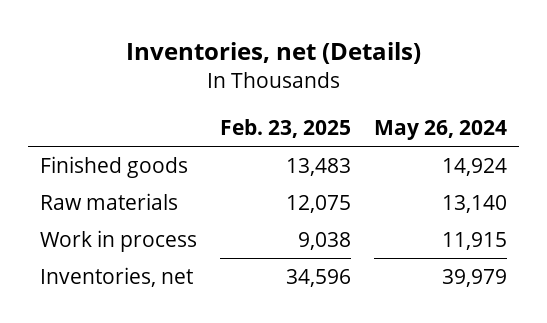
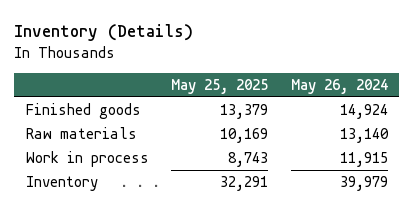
- Inventories, net (Details)
+ Inventory (Details)
- | Feb. 23, 2025 | May 26, 2024
+ | May 25, 2025 | May 26, 2024
- Inventories, net | 34,596 | 39,979
+ Inventory | 32,291 | 39,979

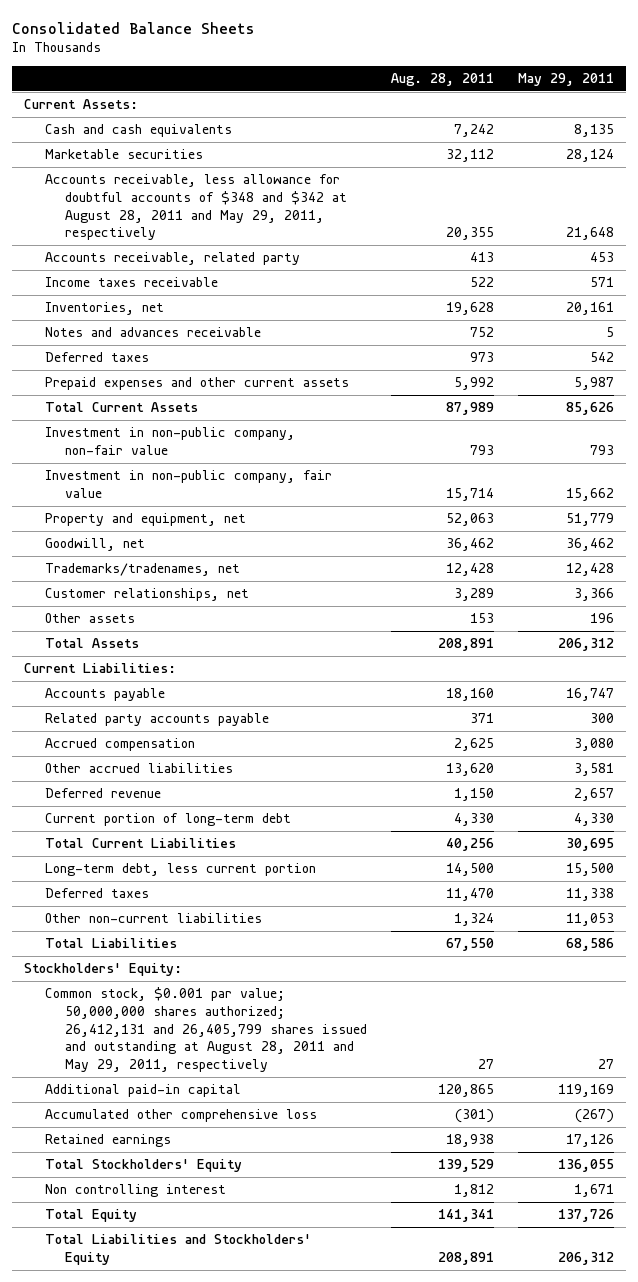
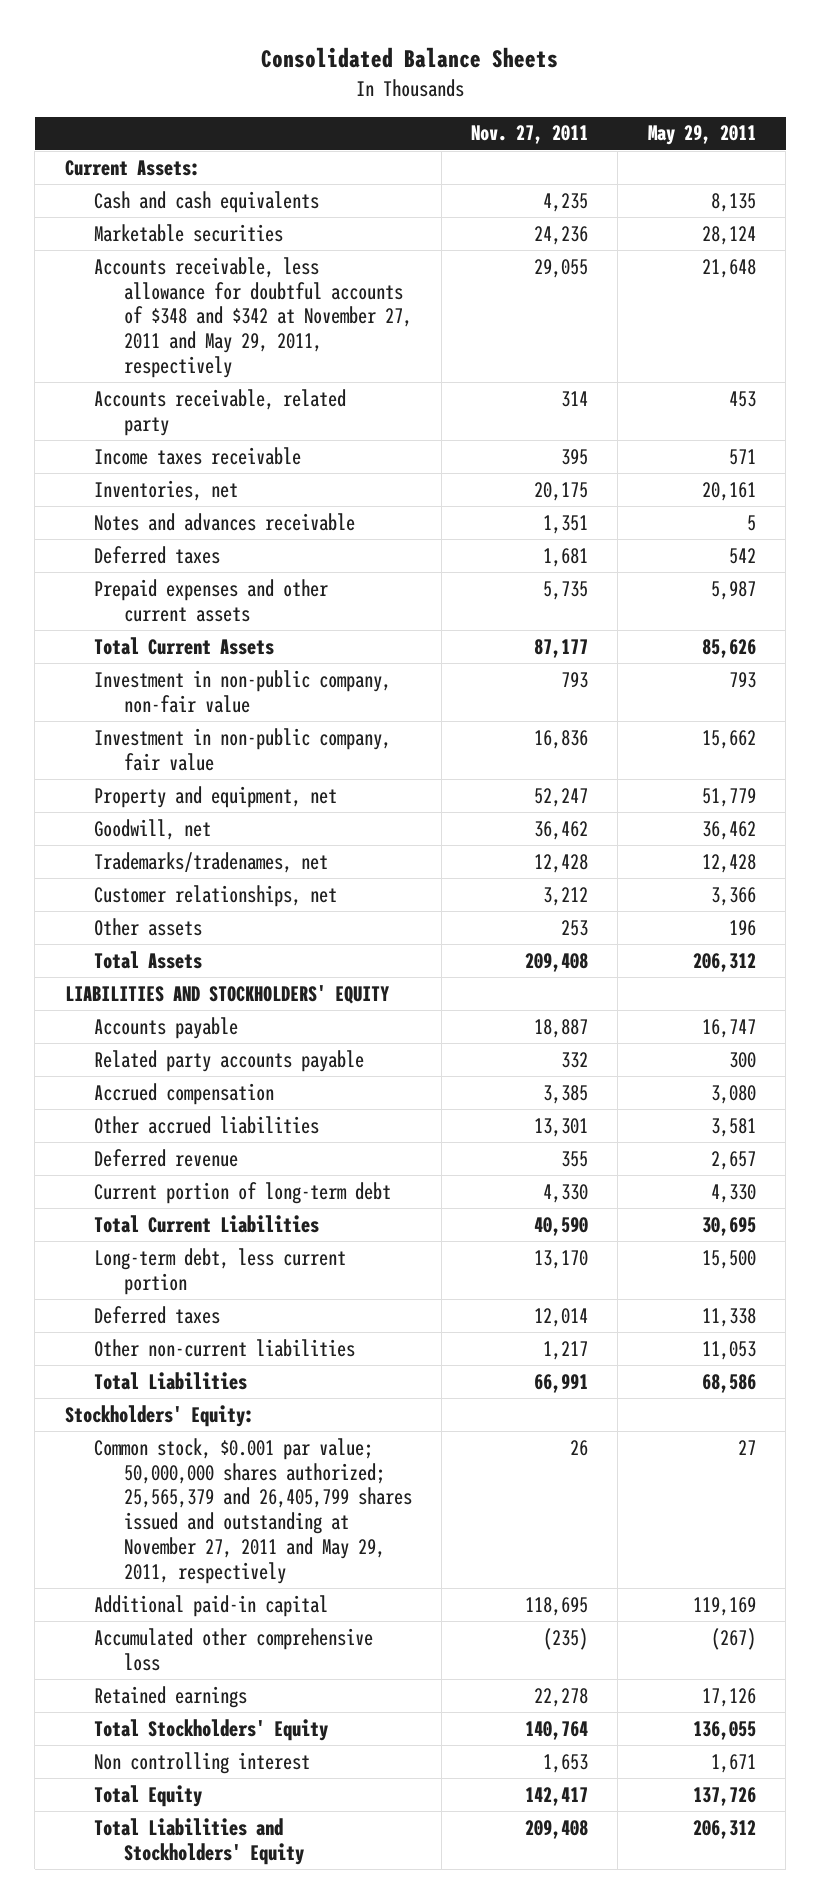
- | Aug. 28, 2011 | May 29, 2011
+ | Nov. 27, 2011 | May 29, 2011
- Accounts receivable, less allowance for doubtful accounts of $348 and $342 at August 28, 2011 and May 29, 2011, respectively | 20,355 | 21,648
+ Accounts receivable, less allowance for doubtful accounts of $348 and $342 at November 27, 2011 and May 29, 2011, respectively | 29,055 | 21,648
- Current Liabilities:
+ LIABILITIES AND STOCKHOLDERS' EQUITY
- Common stock, $0.001 par value; 50,000,000 shares authorized; 26,412,131 and 26,405,799 shares issued and outstanding at August 28, 2011 and May 29, 2011, respectively | 27 | 27
+ Common stock, $0.001 par value; 50,000,000 shares authorized; 25,565,379 and 26,405,799 shares issued and outstanding at November 27, 2011 and May 29, 2011, respectively | 26 | 27

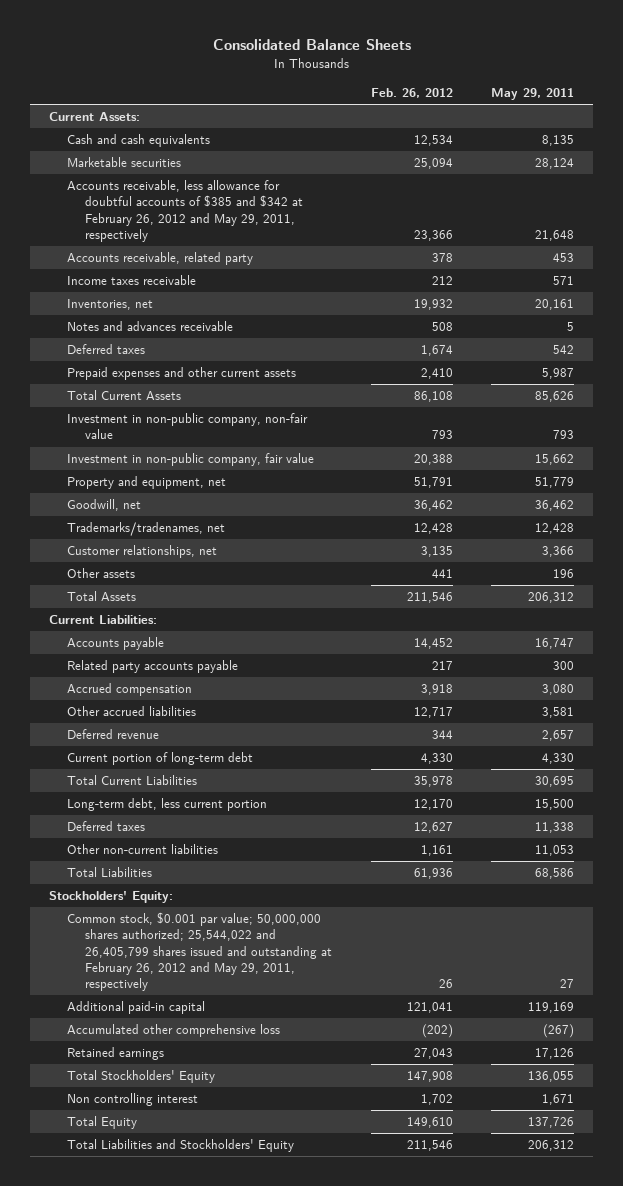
- | Nov. 27, 2011 | May 29, 2011
+ | Feb. 26, 2012 | May 29, 2011
- Accounts receivable, less allowance for doubtful accounts of $348 and $342 at November 27, 2011 and May 29, 2011, respectively | 29,055 | 21,648
+ Accounts receivable, less allowance for doubtful accounts of $385 and $342 at February 26, 2012 and May 29, 2011, respectively | 23,366 | 21,648
- LIABILITIES AND STOCKHOLDERS' EQUITY
+ Current Liabilities:
- Common stock, $0.001 par value; 50,000,000 shares authorized; 25,565,379 and 26,405,799 shares issued and outstanding at November 27, 2011 and May 29, 2011, respectively | 26 | 27
+ Common stock, $0.001 par value; 50,000,000 shares authorized; 25,544,022 and 26,405,799 shares issued and outstanding at February 26, 2012 and May 29, 2011, respectively | 26 | 27

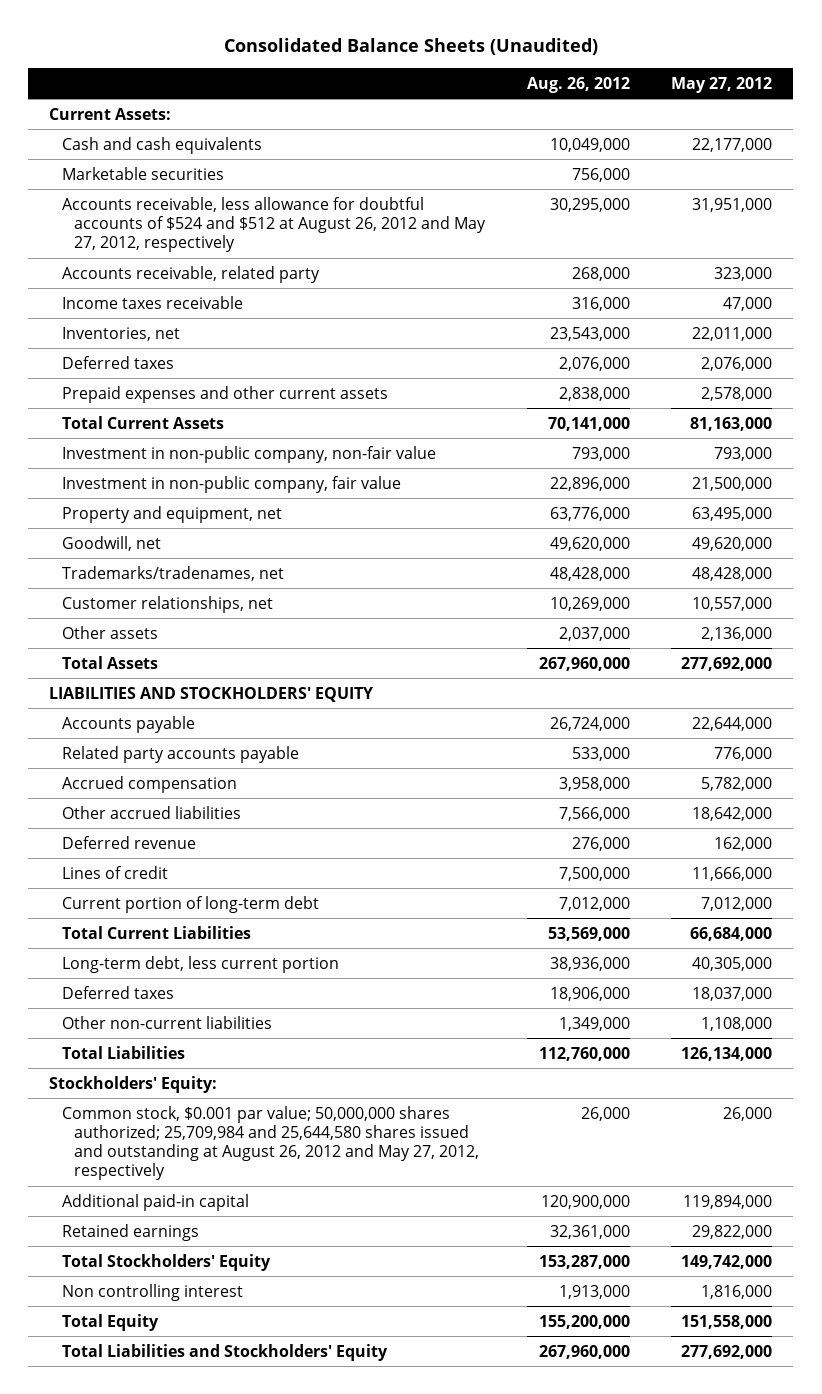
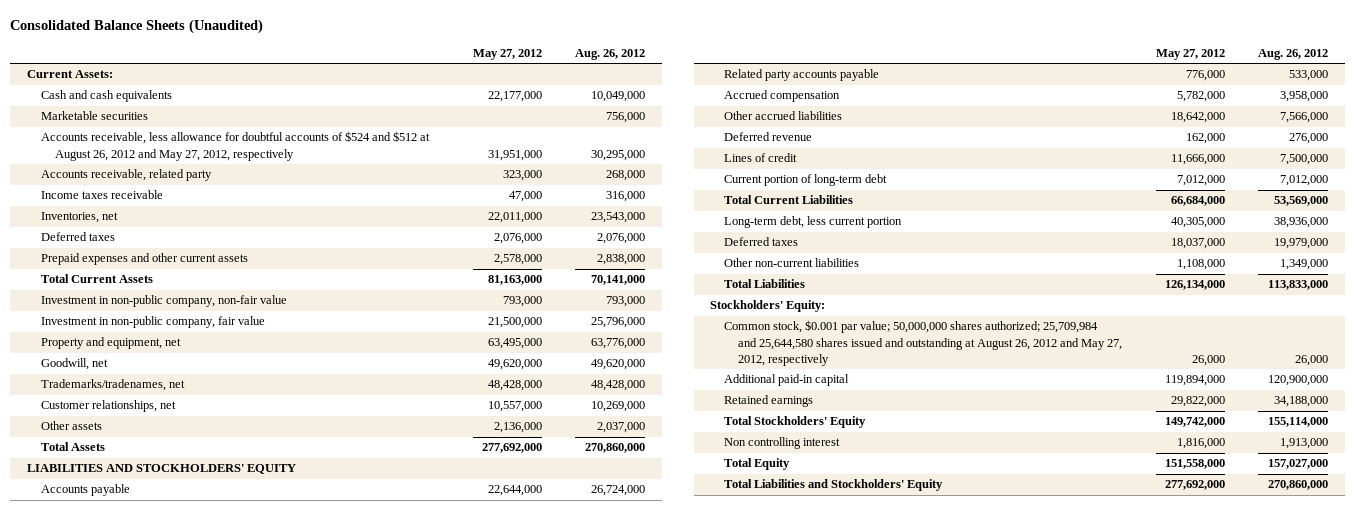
- | Aug. 26, 2012 | May 27, 2012
+ | May 27, 2012 | Aug. 26, 2012
- Investment in non-public company, fair value | 22,896,000 | 21,500,000
+ Investment in non-public company, fair value | 21,500,000 | 25,796,000
- Total Assets | 267,960,000 | 277,692,000
+ Total Assets | 277,692,000 | 270,860,000
- Deferred taxes | 18,906,000 | 18,037,000
+ Deferred taxes | 18,037,000 | 19,979,000
- Total Liabilities | 112,760,000 | 126,134,000
+ Total Liabilities | 126,134,000 | 113,833,000
- Retained earnings | 32,361,000 | 29,822,000
- Total Stockholders' Equity | 153,287,000 | 149,742,000
+ Retained earnings | 29,822,000 | 34,188,000
+ Total Stockholders' Equity | 149,742,000 | 155,114,000
- Total Equity | 155,200,000 | 151,558,000
- Total Liabilities and Stockholders' Equity | 267,960,000 | 277,692,000
+ Total Equity | 151,558,000 | 157,027,000
+ Total Liabilities and Stockholders' Equity | 277,692,000 | 270,860,000

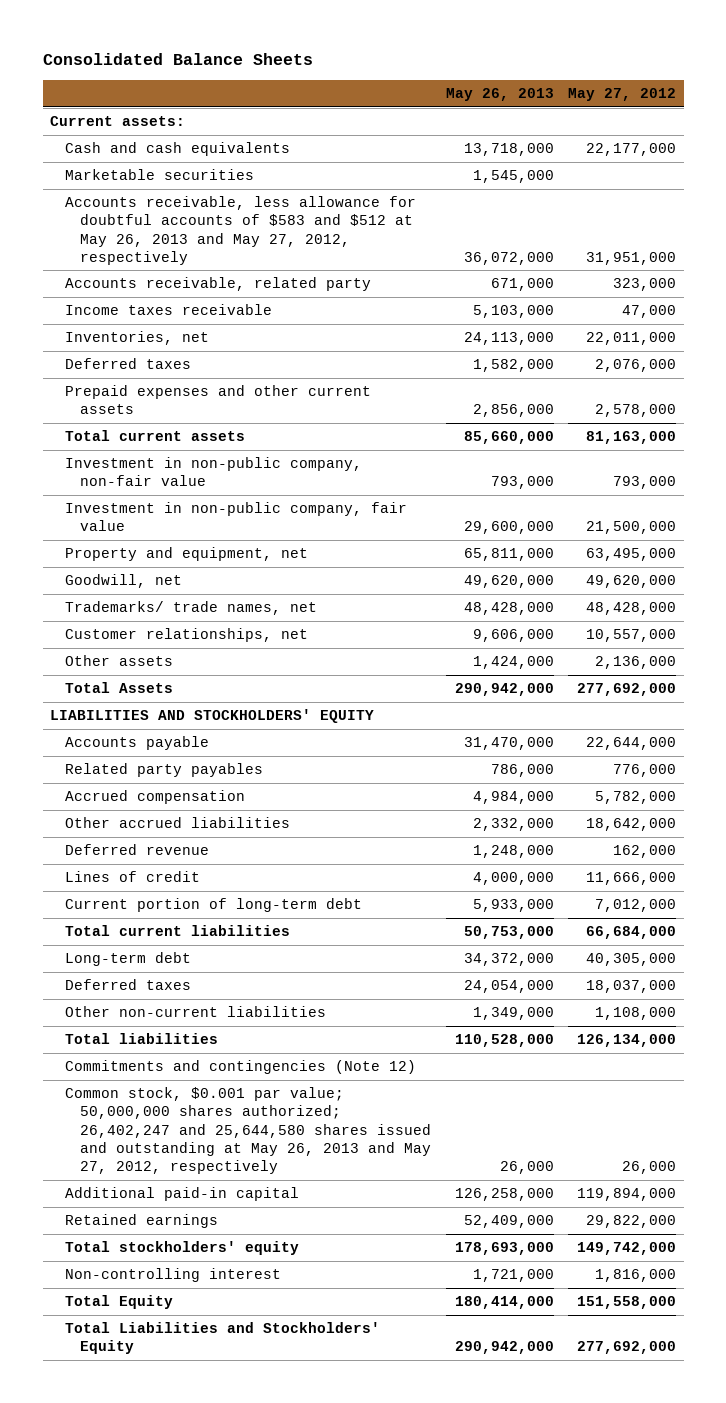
- Consolidated Balance Sheets (Unaudited)
+ Consolidated Balance Sheets
- | May 27, 2012 | Aug. 26, 2012
+ | May 26, 2013 | May 27, 2012
- Current Assets:
+ Current assets:
- Accounts receivable, less allowance for doubtful accounts of $524 and $512 at August 26, 2012 and May 27, 2012, respectively | 31,951,000 | 30,295,000
+ Accounts receivable, less allowance for doubtful accounts of $583 and $512 at May 26, 2013 and May 27, 2012, respectively | 36,072,000 | 31,951,000
- Total Current Assets | 81,163,000 | 70,141,000
+ Total current assets | 85,660,000 | 81,163,000
- Trademarks/tradenames, net | 48,428,000 | 48,428,000
+ Trademarks/ trade names, net | 48,428,000 | 48,428,000
- Related party accounts payable | 776,000 | 533,000
+ Related party payables | 786,000 | 776,000
- Total Current Liabilities | 66,684,000 | 53,569,000
- Long-term debt, less current portion | 40,305,000 | 38,936,000
+ Total current liabilities | 50,753,000 | 66,684,000
+ Long-term debt | 34,372,000 | 40,305,000
- Total Liabilities | 126,134,000 | 113,833,000
- Stockholders' Equity:
- Common stock, $0.001 par value; 50,000,000 shares authorized; 25,709,984 and 25,644,580 shares issued and outstanding at August 26, 2012 and May 27, 2012, respectively | 26,000 | 26,000
+ Total liabilities | 110,528,000 | 126,134,000
+ Commitments and contingencies (Note 12)
+ Common stock, $0.001 par value; 50,000,000 shares authorized; 26,402,247 and 25,644,580 shares issued and outstanding at May 26, 2013 and May 27, 2012, respectively | 26,000 | 26,000
- Total Stockholders' Equity | 149,742,000 | 155,114,000
- Non controlling interest | 1,816,000 | 1,913,000
+ Total stockholders' equity | 178,693,000 | 149,742,000
+ Non-controlling interest | 1,721,000 | 1,816,000

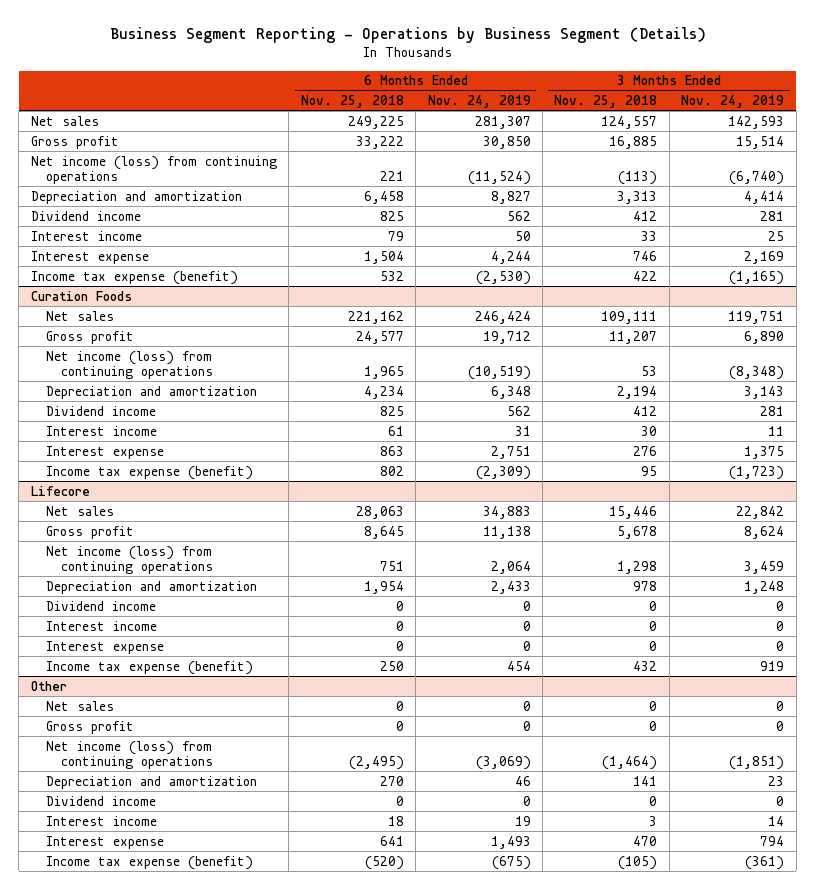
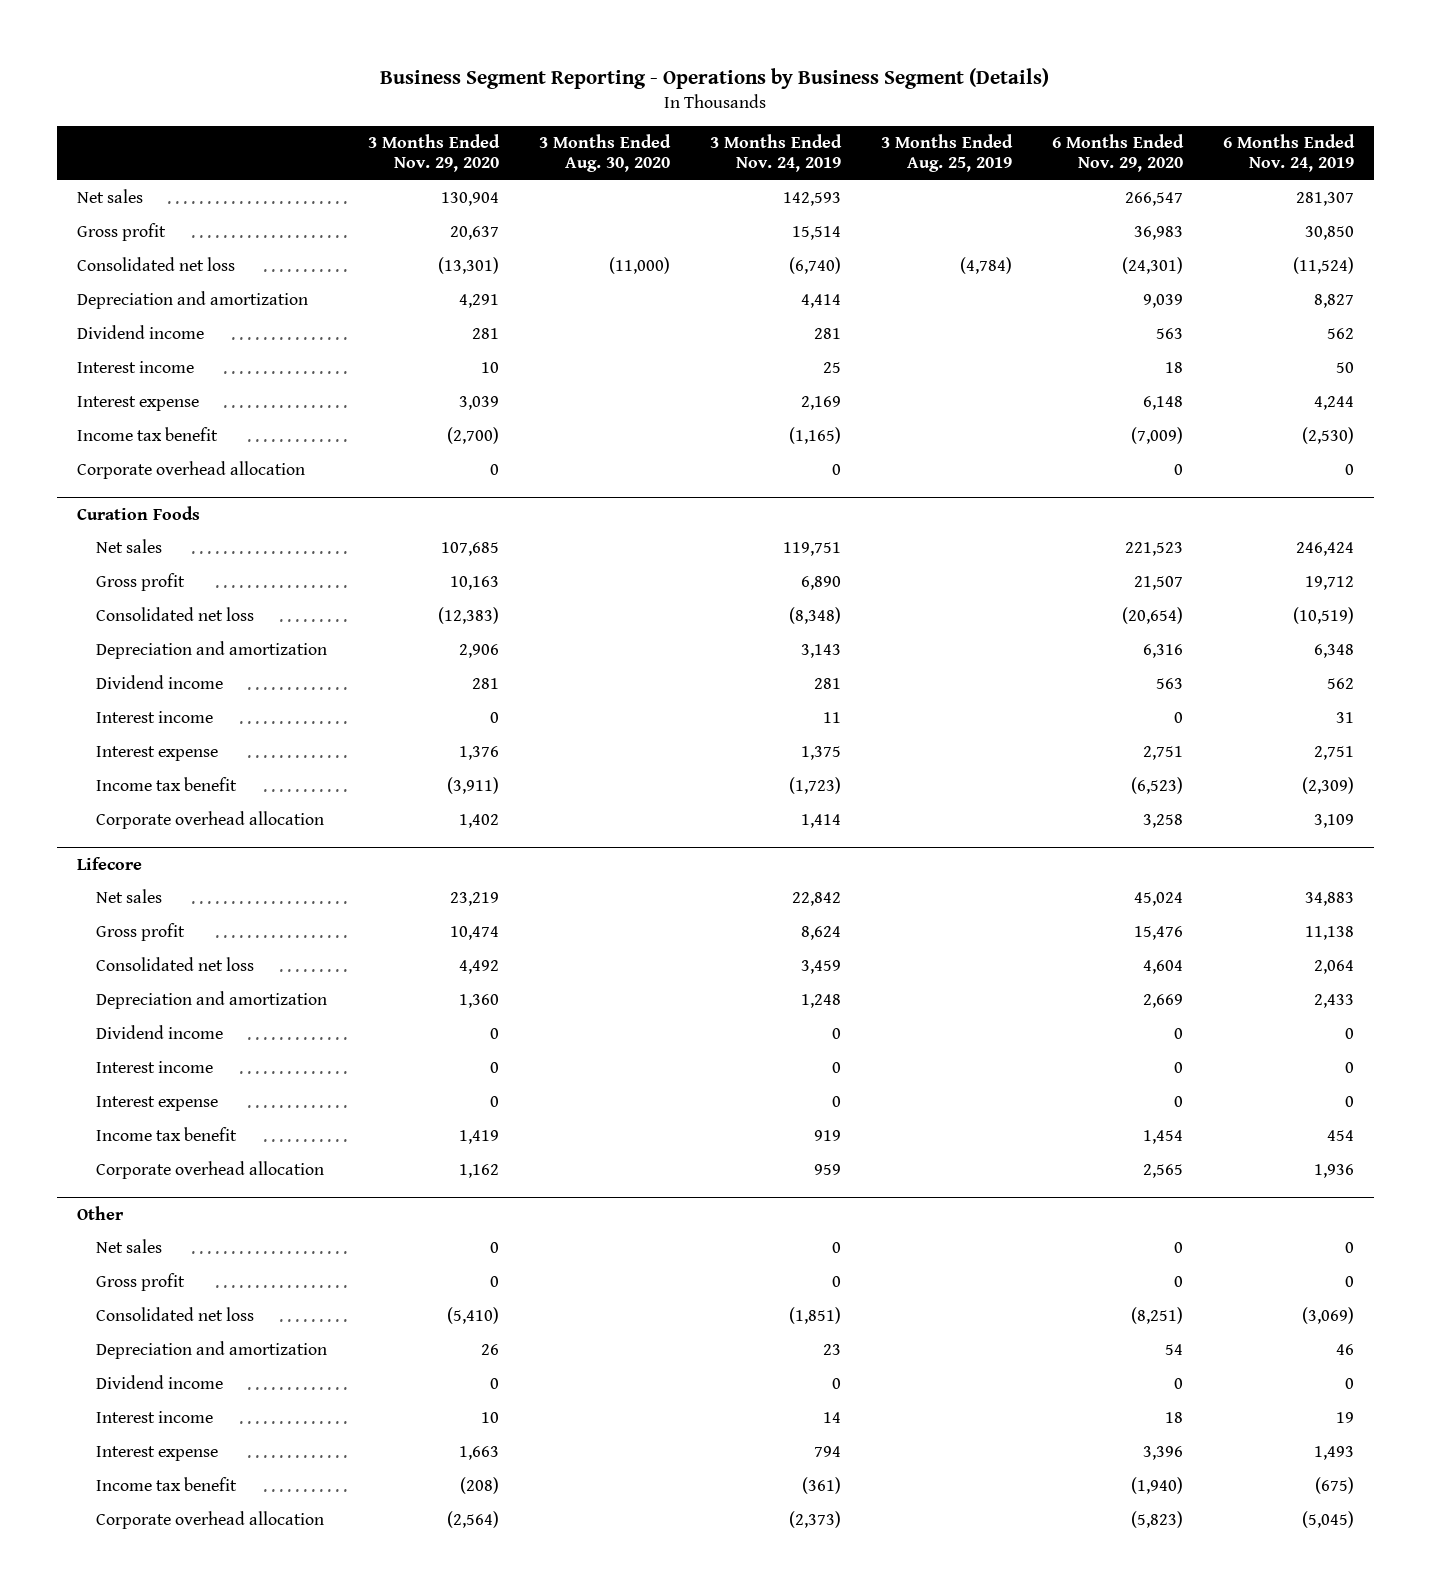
- | 6 Months Ended Nov. 25, 2018 | 6 Months Ended Nov. 24, 2019 | 3 Months Ended Nov. 25, 2018 | 3 Months Ended Nov. 24, 2019
+ | 3 Months Ended Nov. 29, 2020 | 3 Months Ended Aug. 30, 2020 | 3 Months Ended Nov. 24, 2019 | 3 Months Ended Aug. 25, 2019 | 6 Months Ended Nov. 29, 2020 | 6 Months Ended Nov. 24, 2019
- Net income (loss) from continuing operations | 221 | (11,524) | (113) | (6,740)
+ Consolidated net loss | (13,301) | (11,000) | (6,740) | (4,784) | (24,301) | (11,524)
- Income tax expense (benefit) | 532 | (2,530) | 422 | (1,165)
+ Income tax benefit | (2,700) | | (1,165) | | (7,009) | (2,530)
+ Corporate overhead allocation | 0 | | 0 | | 0 | 0
@ Curation Foods
- Net income (loss) from continuing operations | 1,965 | (10,519) | 53 | (8,348)
+ Consolidated net loss | (12,383) | | (8,348) | | (20,654) | (10,519)
- Income tax expense (benefit) | 802 | (2,309) | 95 | (1,723)
+ Income tax benefit | (3,911) | | (1,723) | | (6,523) | (2,309)
+ Corporate overhead allocation | 1,402 | | 1,414 | | 3,258 | 3,109
@ Lifecore
- Net income (loss) from continuing operations | 751 | 2,064 | 1,298 | 3,459
+ Consolidated net loss | 4,492 | | 3,459 | | 4,604 | 2,064
- Income tax expense (benefit) | 250 | 454 | 432 | 919
+ Income tax benefit | 1,419 | | 919 | | 1,454 | 454
+ Corporate overhead allocation | 1,162 | | 959 | | 2,565 | 1,936
@ Other
- Net income (loss) from continuing operations | (2,495) | (3,069) | (1,464) | (1,851)
+ Consolidated net loss | (5,410) | | (1,851) | | (8,251) | (3,069)
- Income tax expense (benefit) | (520) | (675) | (105) | (361)
+ Income tax benefit | (208) | | (361) | | (1,940) | (675)
+ Corporate overhead allocation | (2,564) | | (2,373) | | (5,823) | (5,045)

